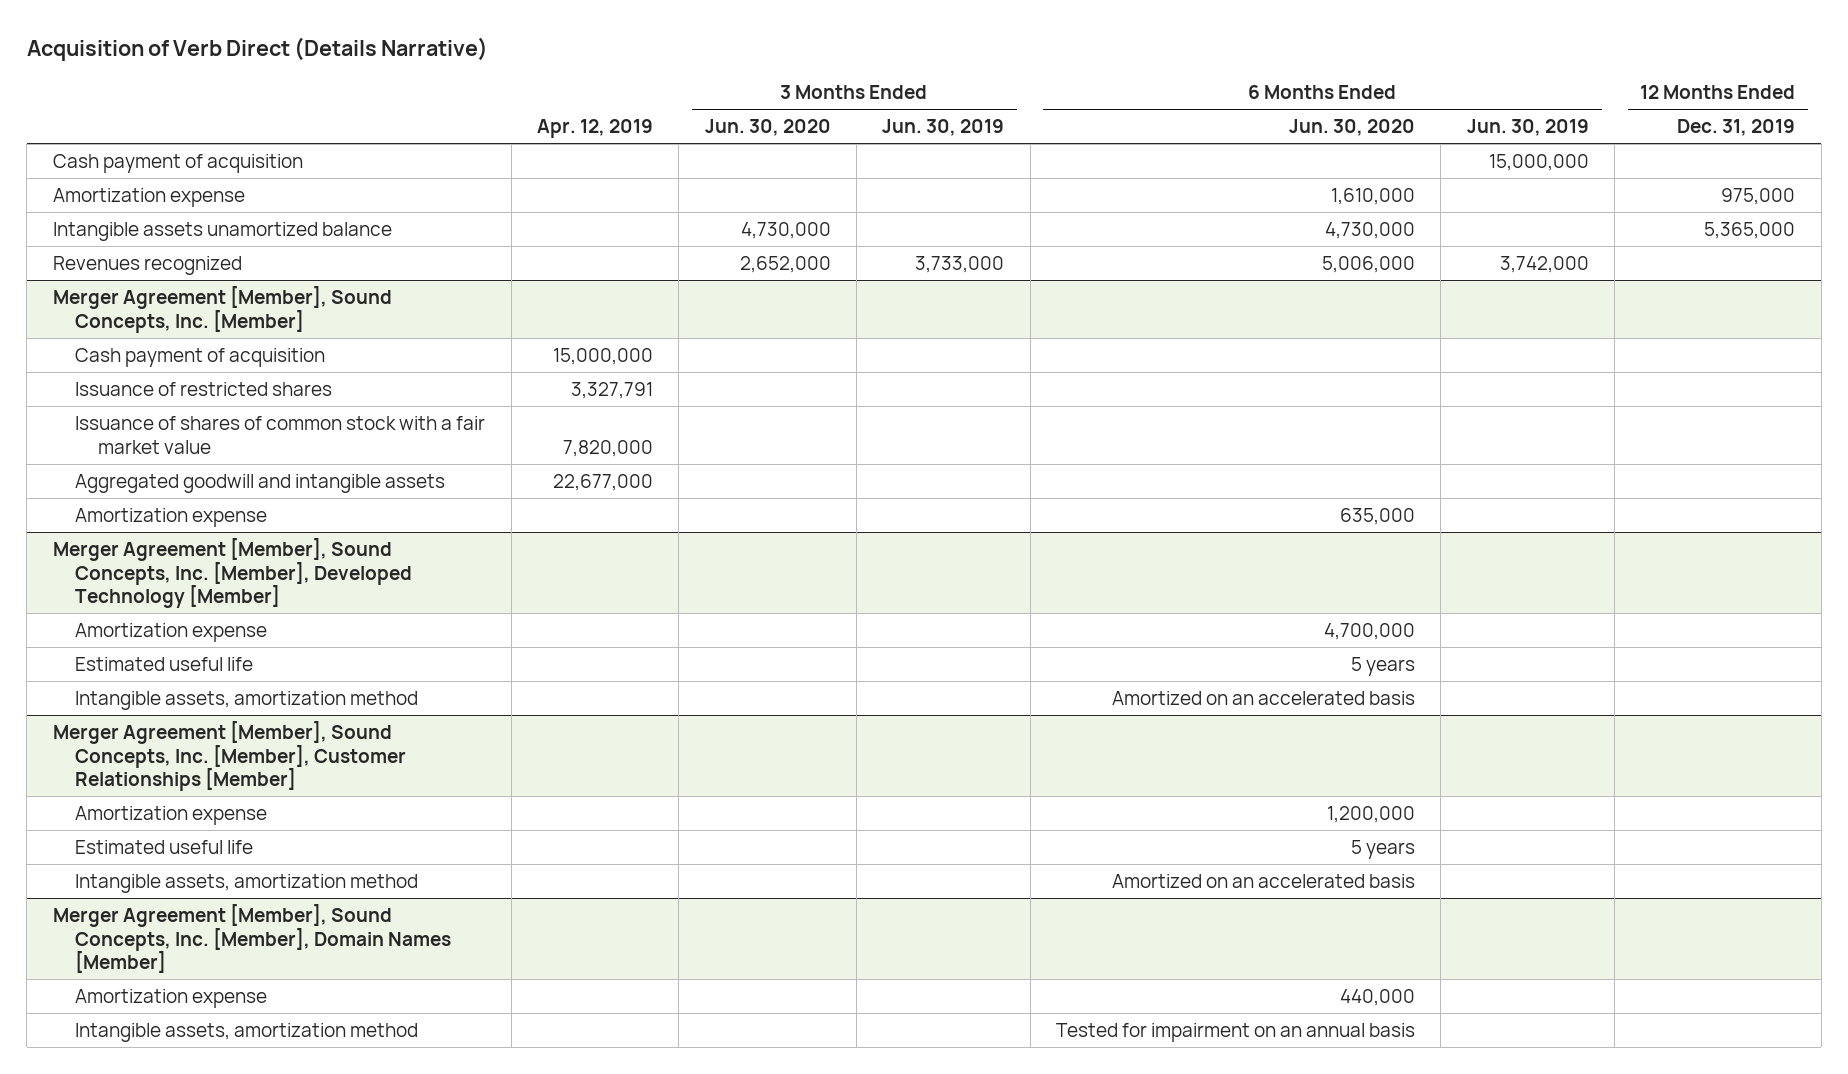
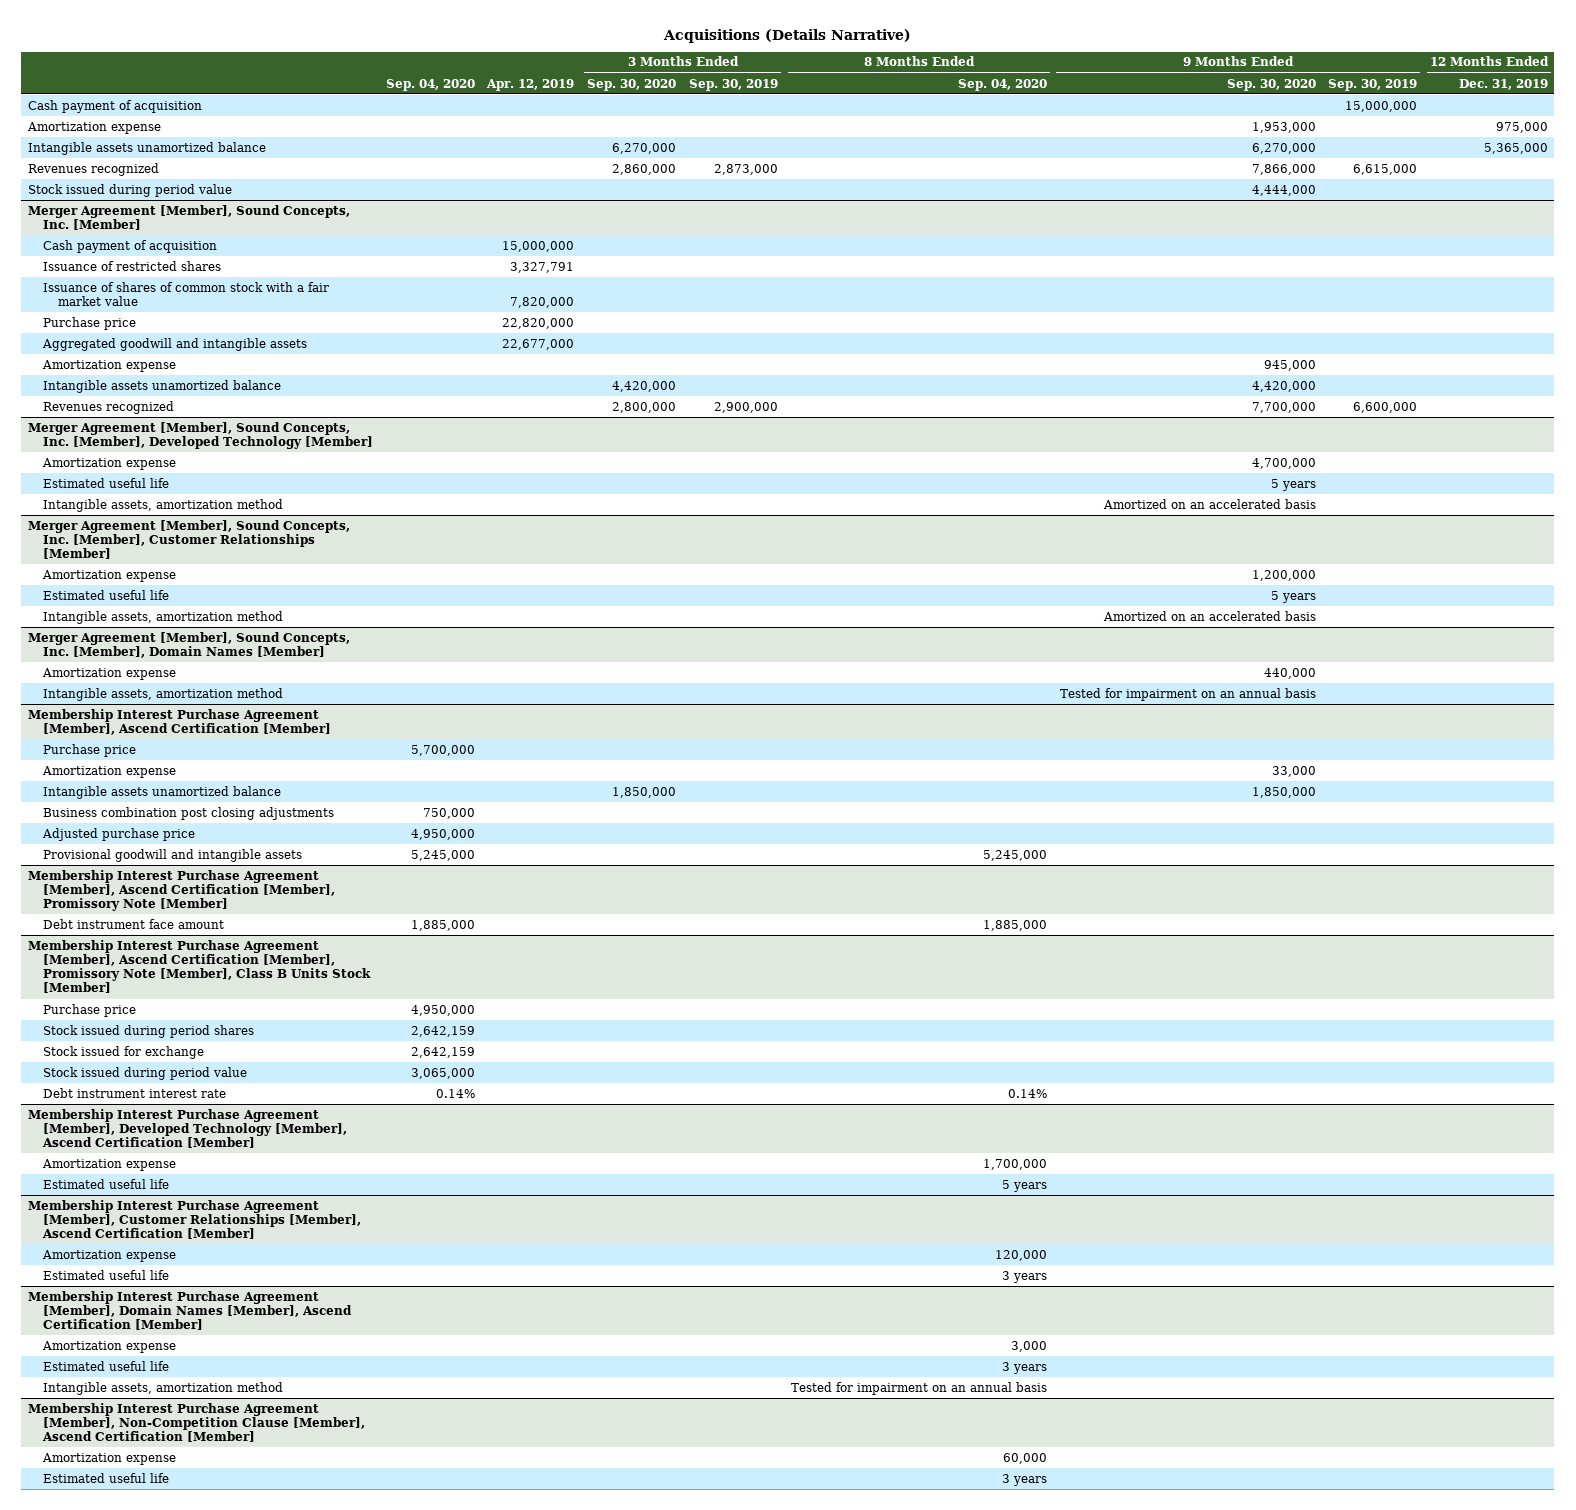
- Acquisition of Verb Direct (Details Narrative)
+ Acquisitions (Details Narrative)
- | Apr. 12, 2019 | 3 Months Ended Jun. 30, 2020 | 3 Months Ended Jun. 30, 2019 | 6 Months Ended Jun. 30, 2020 | 6 Months Ended Jun. 30, 2019 | 12 Months Ended Dec. 31, 2019
+ | Sep. 04, 2020 | Apr. 12, 2019 | 3 Months Ended Sep. 30, 2020 | 3 Months Ended Sep. 30, 2019 | 8 Months Ended Sep. 04, 2020 | 9 Months Ended Sep. 30, 2020 | 9 Months Ended Sep. 30, 2019 | 12 Months Ended Dec. 31, 2019
+ Stock issued during period value | | | | | | 4,444,000 | |
@ Merger Agreement [Member], Sound Concepts, Inc. [Member]
+ Purchase price | | 22,820,000 | | | | | |
+ Intangible assets unamortized balance | | | 4,420,000 | | | 4,420,000 | |
+ Revenues recognized | | | 2,800,000 | 2,900,000 | | 7,700,000 | 6,600,000 |
+ Membership Interest Purchase Agreement [Member], Ascend Certification [Member]
+ Purchase price | 5,700,000 | | | | | | |
+ Amortization expense | | | | | | 33,000 | |
+ Intangible assets unamortized balance | | | 1,850,000 | | | 1,850,000 | |
+ Business combination post closing adjustments | 750,000 | | | | | | |
+ Adjusted purchase price | 4,950,000 | | | | | | |
+ Provisional goodwill and intangible assets | 5,245,000 | | | | 5,245,000 | | |
+ Membership Interest Purchase Agreement [Member], Ascend Certification [Member], Promissory Note [Member]
+ Debt instrument face amount | 1,885,000 | | | | 1,885,000 | | |
+ Membership Interest Purchase Agreement [Member], Ascend Certification [Member], Promissory Note [Member], Class B Units Stock [Member]
+ Purchase price | 4,950,000 | | | | | | |
+ Stock issued during period shares | 2,642,159 | | | | | | |
+ Stock issued for exchange | 2,642,159 | | | | | | |
+ Stock issued during period value | 3,065,000 | | | | | | |
+ Debt instrument interest rate | 0.14% | | | | 0.14% | | |
+ Membership Interest Purchase Agreement [Member], Developed Technology [Member], Ascend Certification [Member]
+ Amortization expense | | | | | 1,700,000 | | |
+ Estimated useful life | | | | | 5 years | | |
+ Membership Interest Purchase Agreement [Member], Customer Relationships [Member], Ascend Certification [Member]
+ Amortization expense | | | | | 120,000 | | |
+ Estimated useful life | | | | | 3 years | | |
+ Membership Interest Purchase Agreement [Member], Domain Names [Member], Ascend Certification [Member]
+ Amortization expense | | | | | 3,000 | | |
+ Estimated useful life | | | | | 3 years | | |
+ Intangible assets, amortization method | | | | | Tested for impairment on an annual basis | | |
+ Membership Interest Purchase Agreement [Member], Non-Competition Clause [Member], Ascend Certification [Member]
+ Amortization expense | | | | | 60,000 | | |
+ Estimated useful life | | | | | 3 years | | |

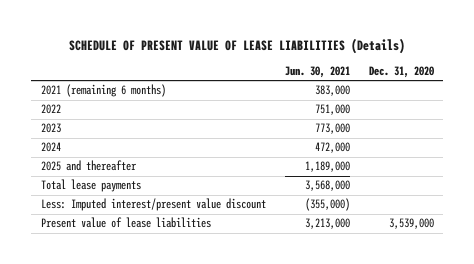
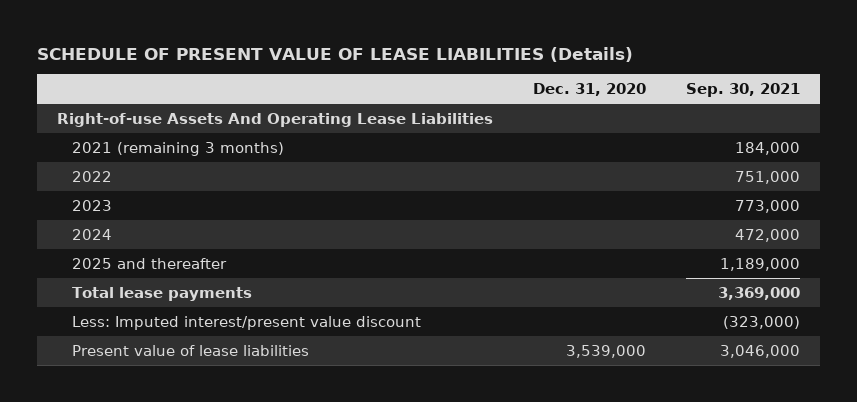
- | Jun. 30, 2021 | Dec. 31, 2020
+ | Dec. 31, 2020 | Sep. 30, 2021
- 2021 (remaining 6 months) | 383,000 |
+ Right-of-use Assets And Operating Lease Liabilities
+ 2021 (remaining 3 months) | | 184,000

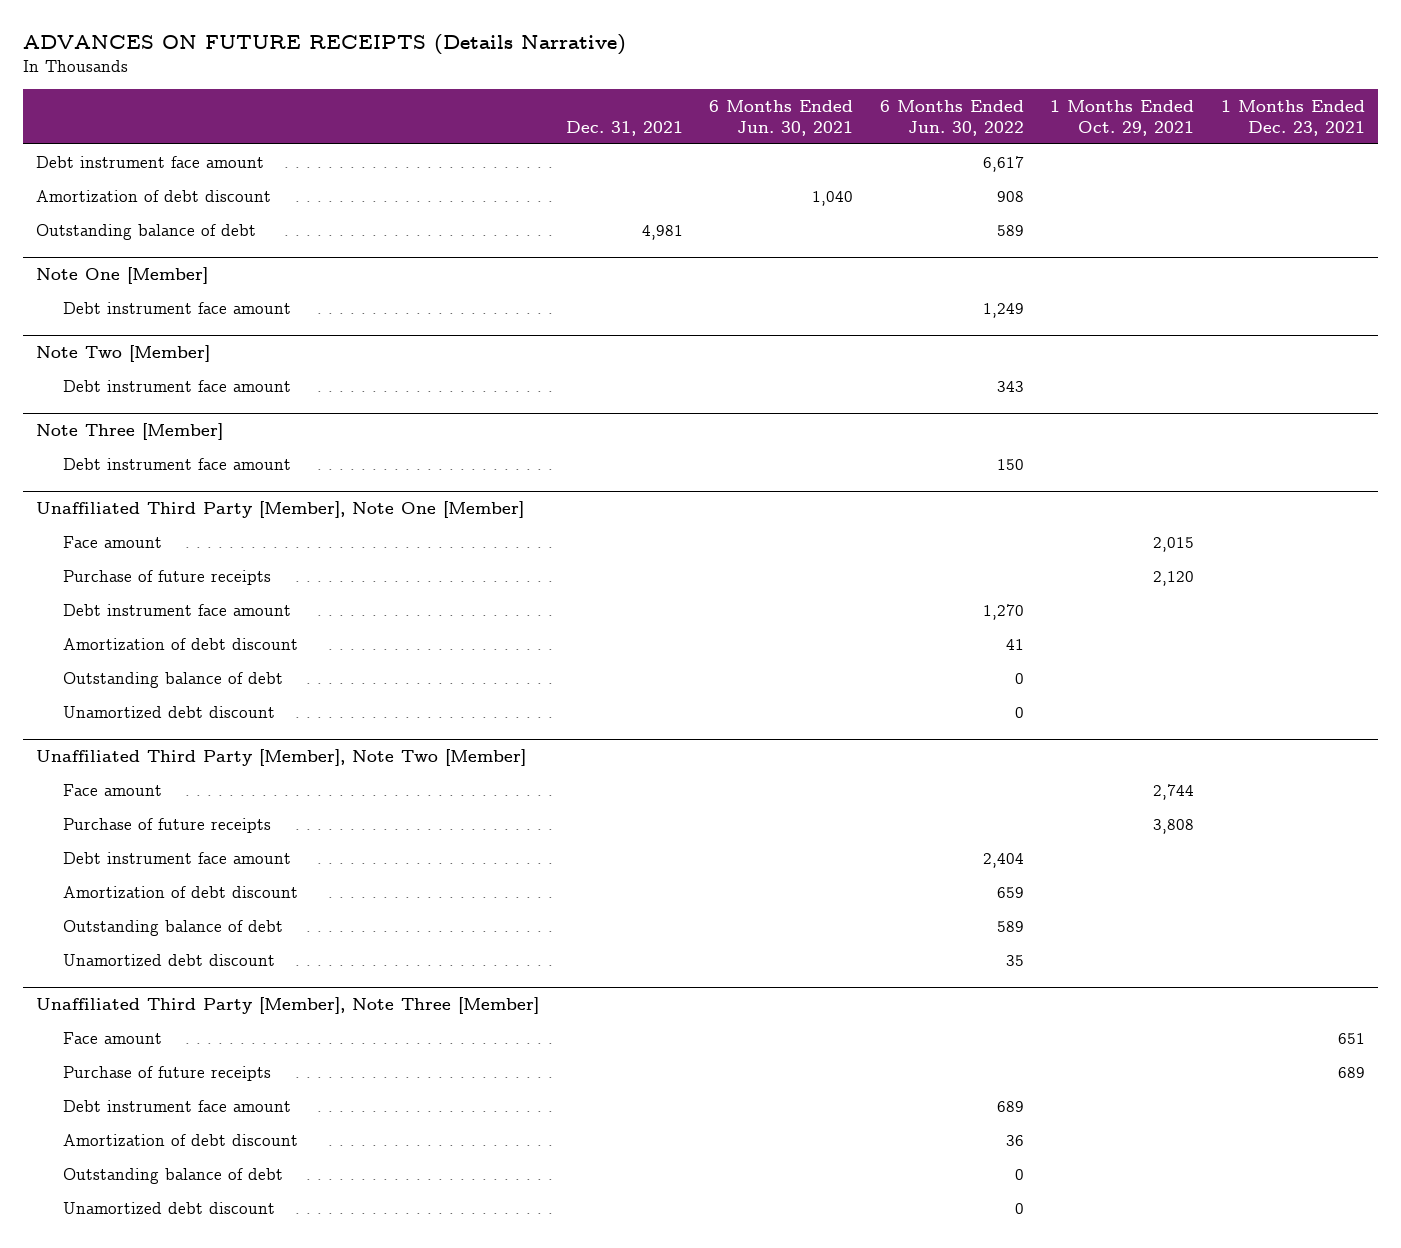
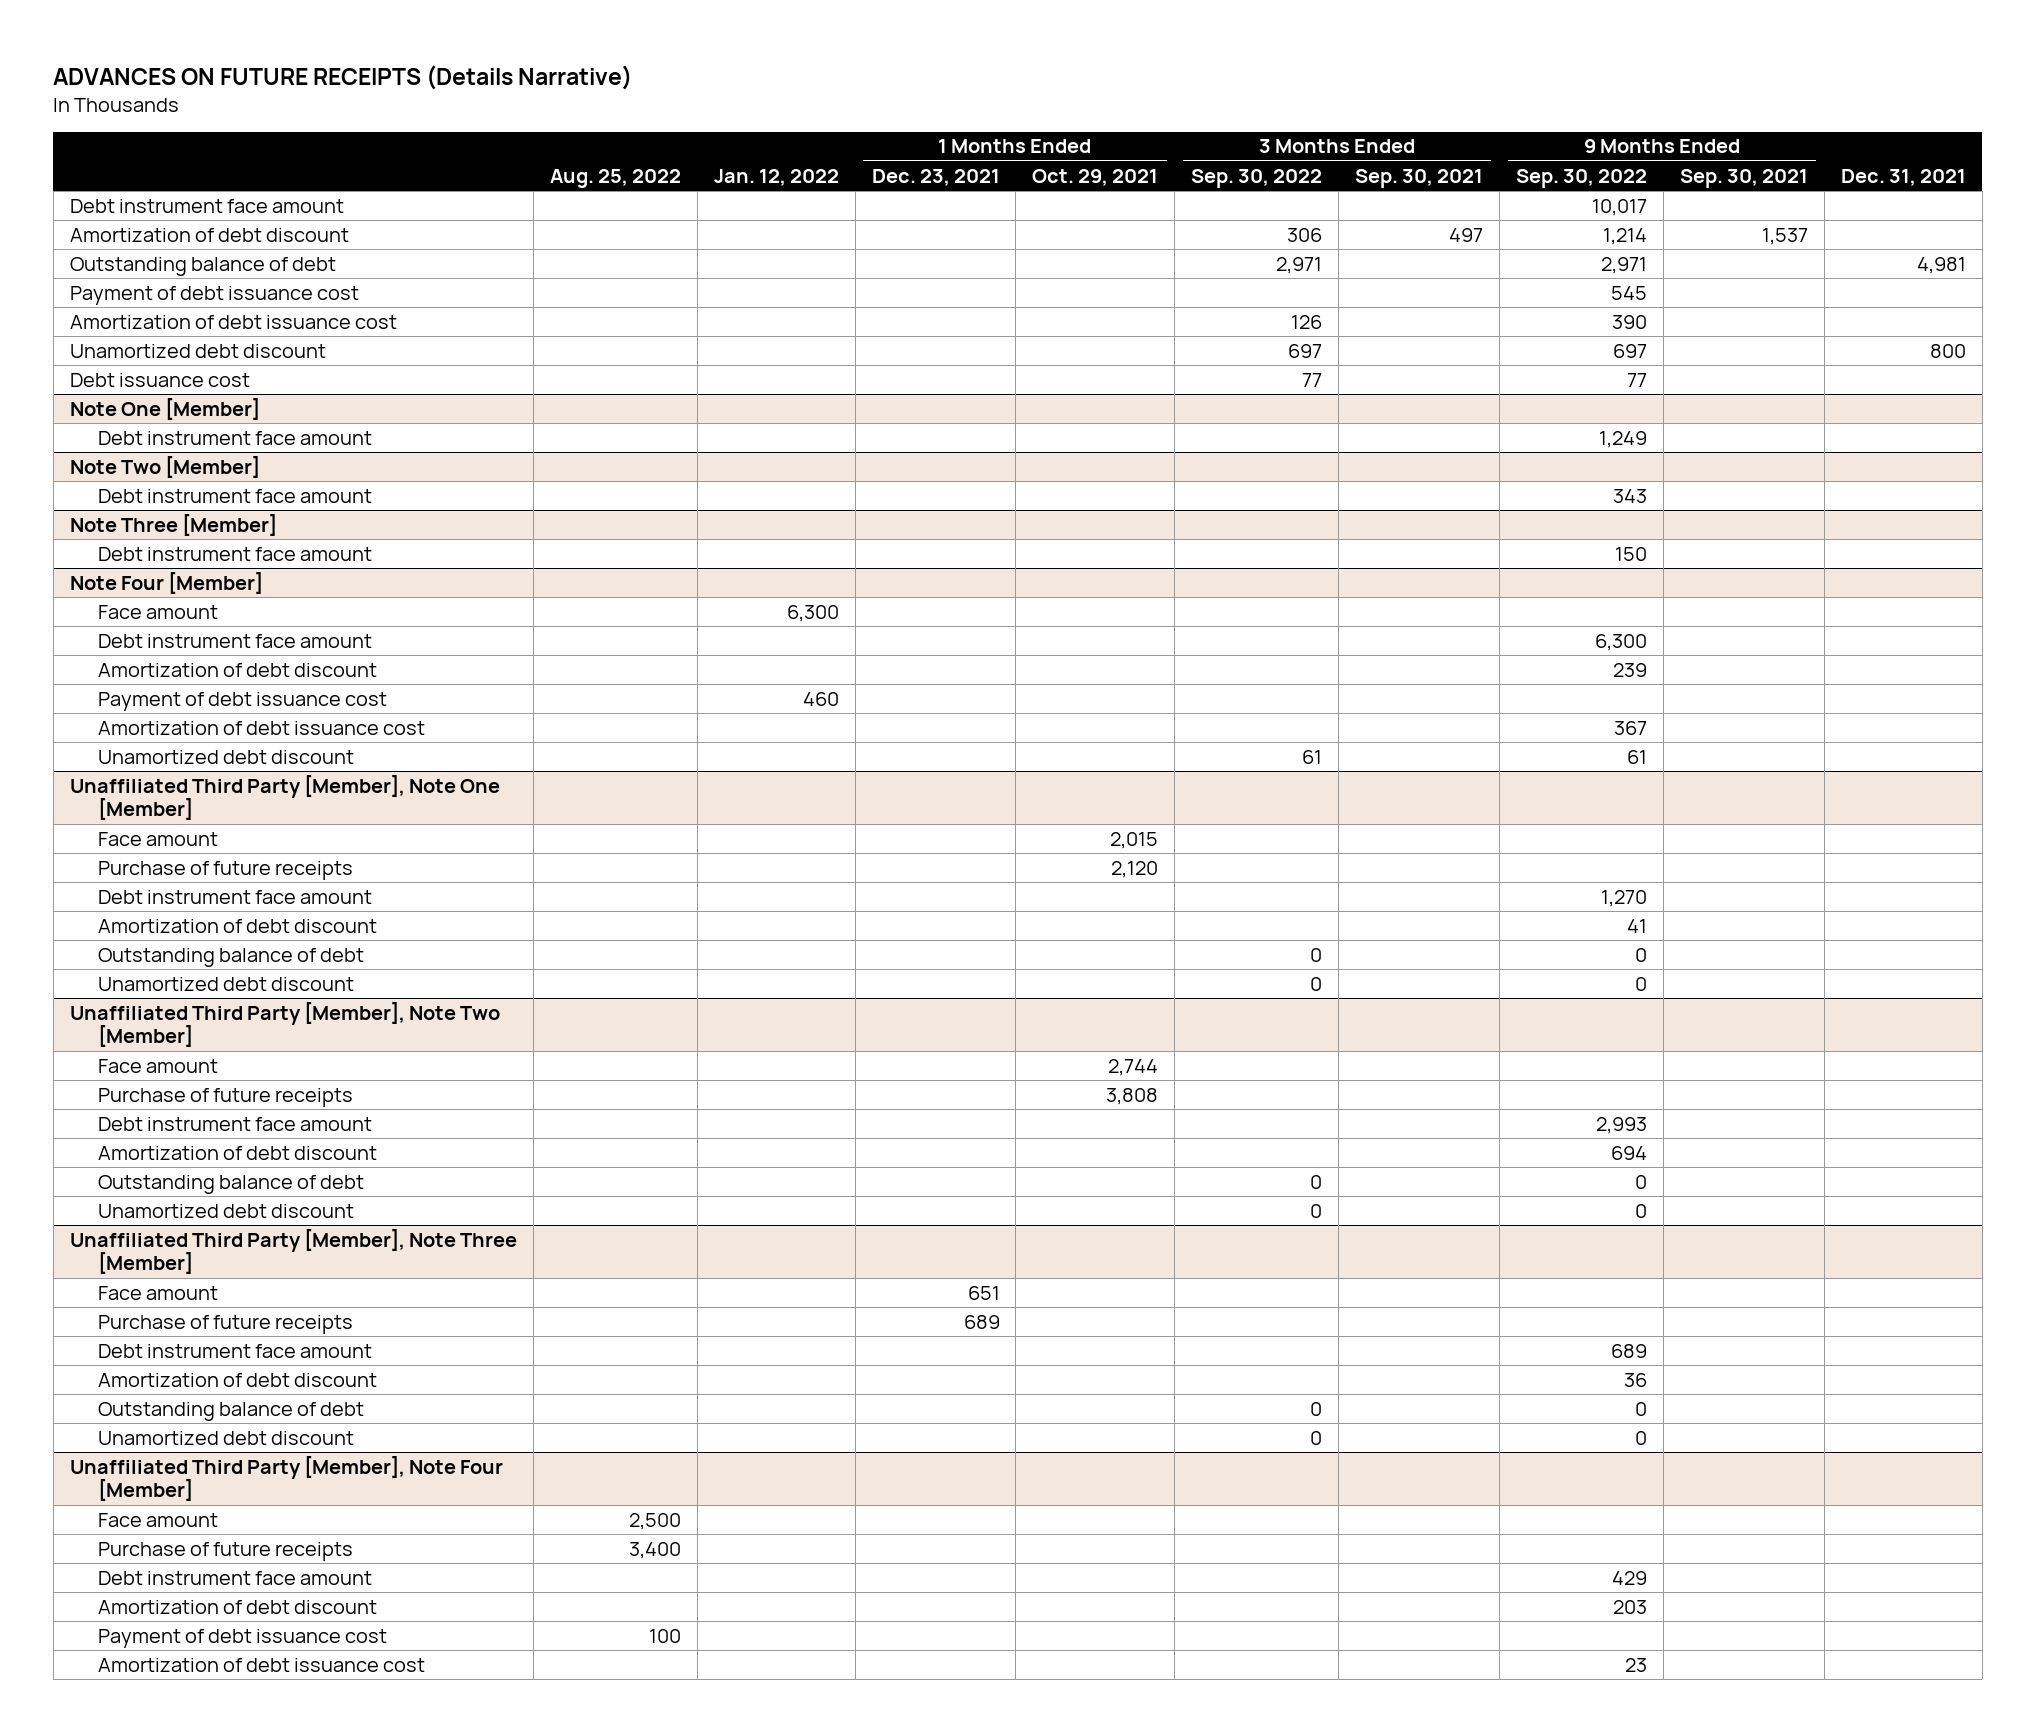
- | Dec. 31, 2021 | 6 Months Ended Jun. 30, 2021 | 6 Months Ended Jun. 30, 2022 | 1 Months Ended Oct. 29, 2021 | 1 Months Ended Dec. 23, 2021
+ | Aug. 25, 2022 | Jan. 12, 2022 | 1 Months Ended Dec. 23, 2021 | 1 Months Ended Oct. 29, 2021 | 3 Months Ended Sep. 30, 2022 | 3 Months Ended Sep. 30, 2021 | 9 Months Ended Sep. 30, 2022 | 9 Months Ended Sep. 30, 2021 | Dec. 31, 2021
+ Payment of debt issuance cost | | | | | | | 545 | |
+ Amortization of debt issuance cost | | | | | 126 | | 390 | |
+ Unamortized debt discount | | | | | 697 | | 697 | | 800
+ Debt issuance cost | | | | | 77 | | 77 | |
+ Note Four [Member]
+ Face amount | | 6,300 | | | | | | |
+ Debt instrument face amount | | | | | | | 6,300 | |
+ Amortization of debt discount | | | | | | | 239 | |
+ Payment of debt issuance cost | | 460 | | | | | | |
+ Amortization of debt issuance cost | | | | | | | 367 | |
+ Unamortized debt discount | | | | | 61 | | 61 | |
+ Unaffiliated Third Party [Member], Note Four [Member]
+ Face amount | 2,500 | | | | | | | |
+ Purchase of future receipts | 3,400 | | | | | | | |
+ Debt instrument face amount | | | | | | | 429 | |
+ Amortization of debt discount | | | | | | | 203 | |
+ Payment of debt issuance cost | 100 | | | | | | | |
+ Amortization of debt issuance cost | | | | | | | 23 | |

